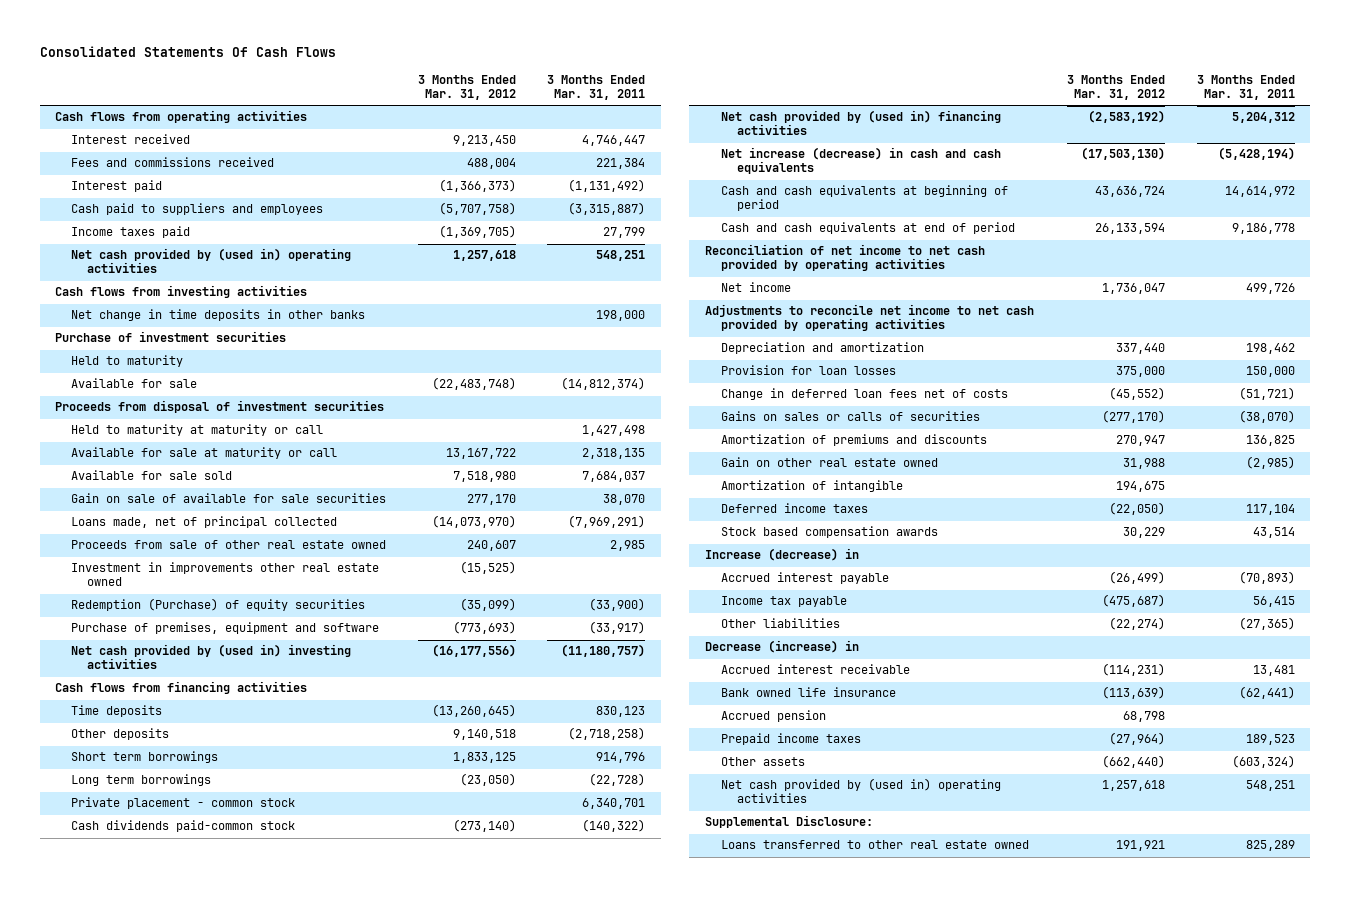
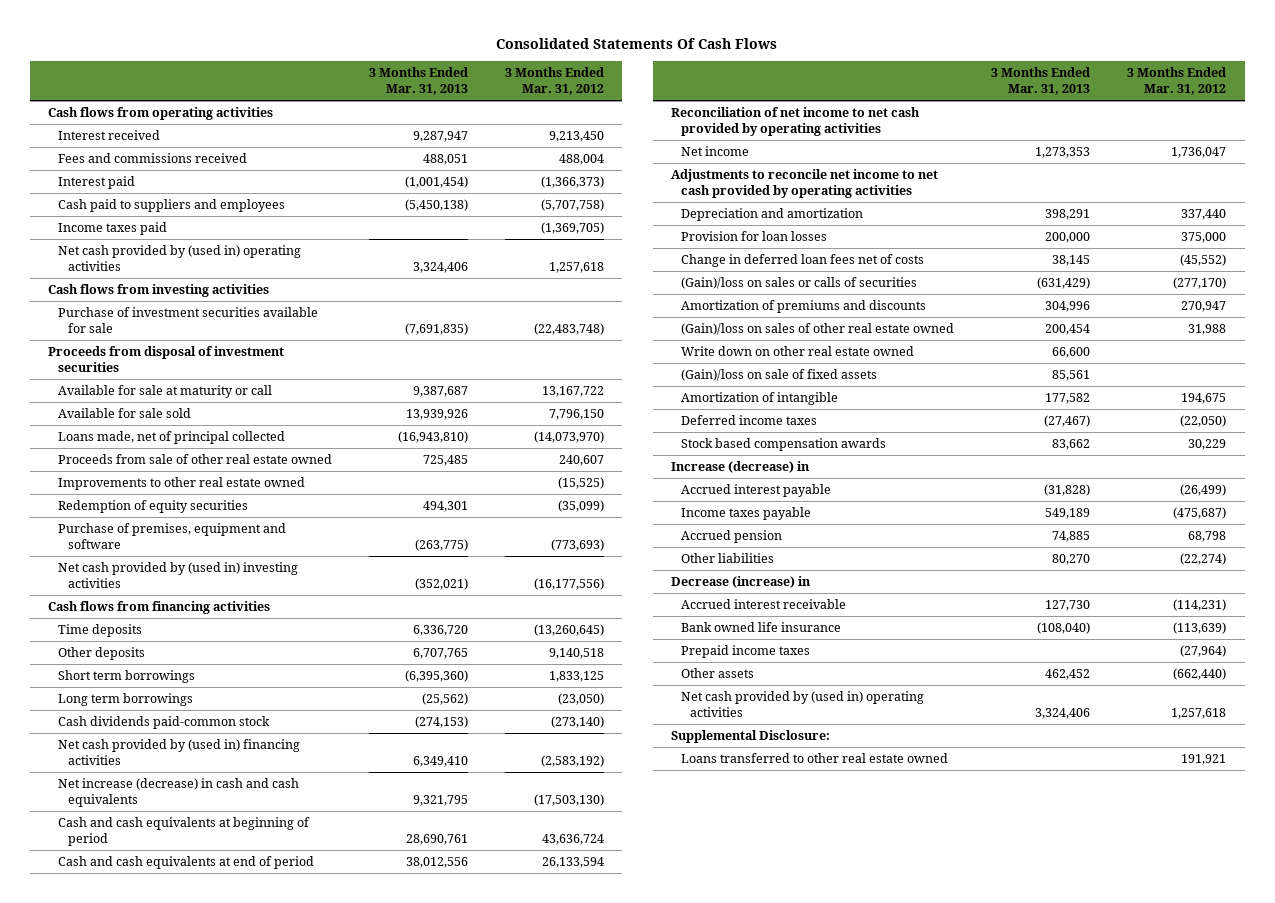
- | 3 Months Ended Mar. 31, 2012 | 3 Months Ended Mar. 31, 2011
+ | 3 Months Ended Mar. 31, 2013 | 3 Months Ended Mar. 31, 2012
- Net change in time deposits in other banks | | 198,000
- Purchase of investment securities
- Held to maturity
- Available for sale | (22,483,748) | (14,812,374)
+ Purchase of investment securities available for sale | (7,691,835) | (22,483,748)
- Held to maturity at maturity or call | | 1,427,498
- Available for sale sold | 7,518,980 | 7,684,037
- Gain on sale of available for sale securities | 277,170 | 38,070
+ Available for sale sold | 13,939,926 | 7,796,150
- Investment in improvements other real estate owned | (15,525) |
- Redemption (Purchase) of equity securities | (35,099) | (33,900)
+ Improvements to other real estate owned | | (15,525)
+ Redemption of equity securities | 494,301 | (35,099)
- Private placement - common stock | | 6,340,701
- Gains on sales or calls of securities | (277,170) | (38,070)
+ (Gain)/loss on sales or calls of securities | (631,429) | (277,170)
- Gain on other real estate owned | 31,988 | (2,985)
+ (Gain)/loss on sales of other real estate owned | 200,454 | 31,988
+ Write down on other real estate owned | 66,600 |
+ (Gain)/loss on sale of fixed assets | 85,561 |
- Income tax payable | (475,687) | 56,415
+ Income taxes payable | 549,189 | (475,687)
moved up: Accrued pension | 74,885 | 68,798

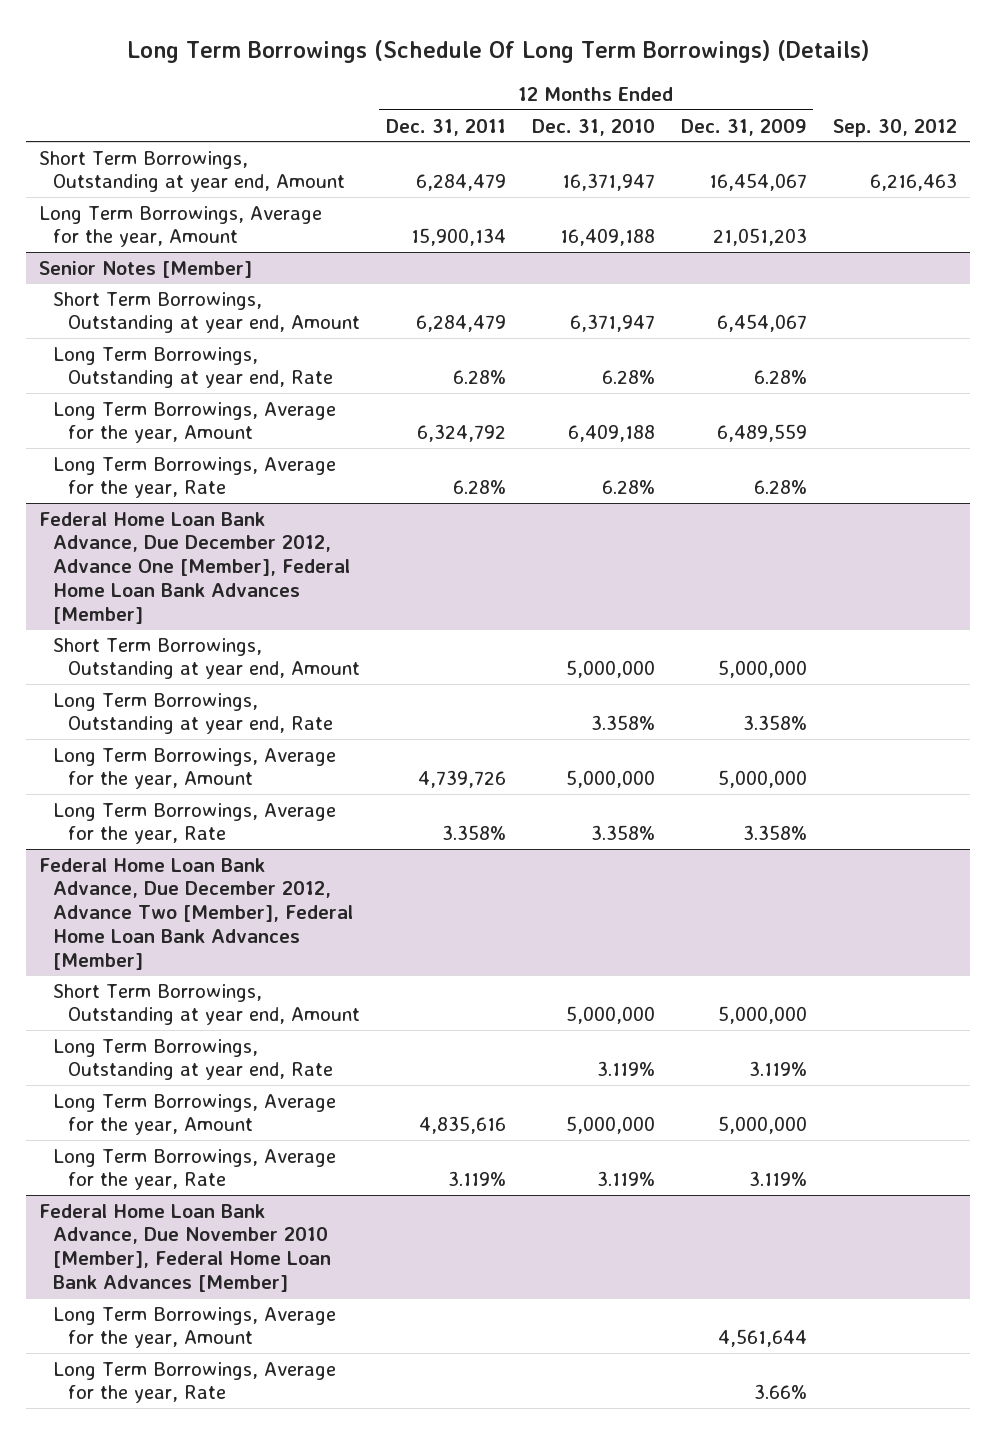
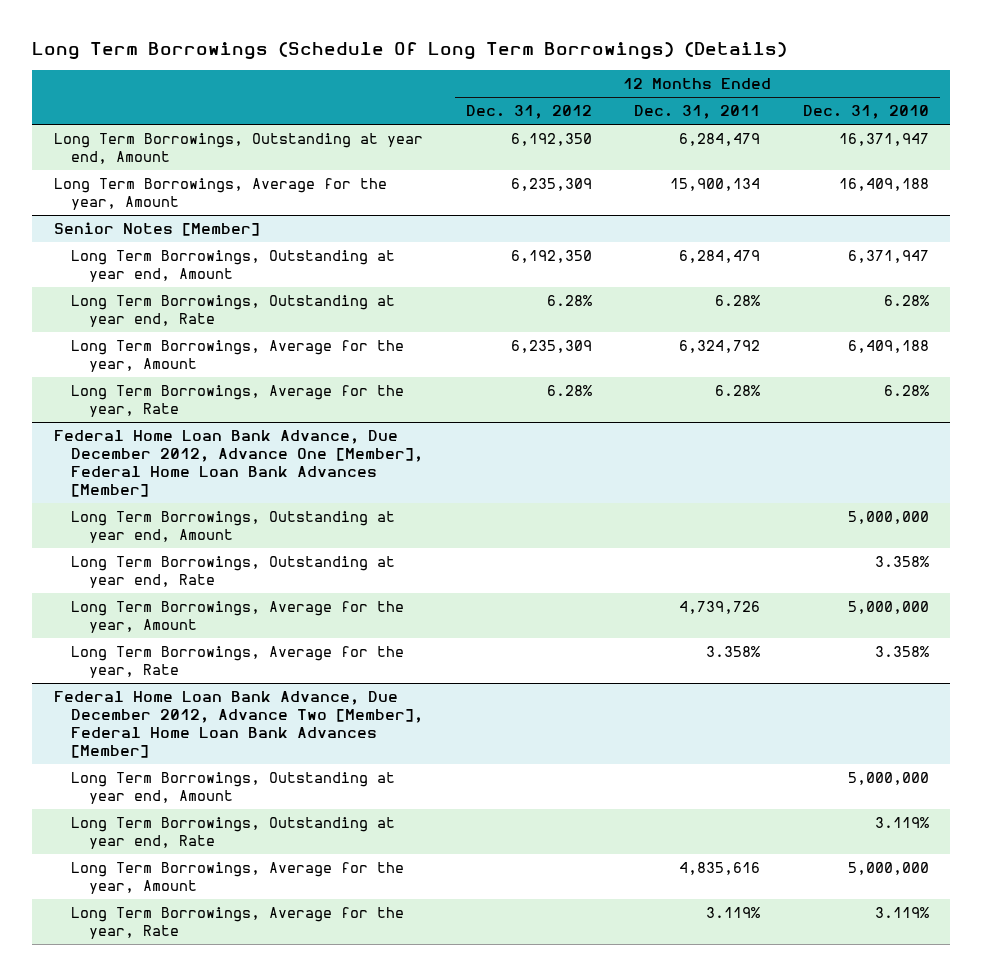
- | 12 Months Ended Dec. 31, 2011 | 12 Months Ended Dec. 31, 2010 | 12 Months Ended Dec. 31, 2009 | Sep. 30, 2012
+ | 12 Months Ended Dec. 31, 2012 | 12 Months Ended Dec. 31, 2011 | 12 Months Ended Dec. 31, 2010
- Short Term Borrowings, Outstanding at year end, Amount | 6,284,479 | 16,371,947 | 16,454,067 | 6,216,463
+ Long Term Borrowings, Outstanding at year end, Amount | 6,192,350 | 6,284,479 | 16,371,947
@ Senior Notes [Member]
- Short Term Borrowings, Outstanding at year end, Amount | 6,284,479 | 6,371,947 | 6,454,067 |
+ Long Term Borrowings, Outstanding at year end, Amount | 6,192,350 | 6,284,479 | 6,371,947
@ Federal Home Loan Bank Advance, Due December 2012, Advance One [Member], Federal Home Loan Bank Advances [Member]
- Short Term Borrowings, Outstanding at year end, Amount | | 5,000,000 | 5,000,000 |
+ Long Term Borrowings, Outstanding at year end, Amount | | | 5,000,000
@ Federal Home Loan Bank Advance, Due December 2012, Advance Two [Member], Federal Home Loan Bank Advances [Member]
- Short Term Borrowings, Outstanding at year end, Amount | | 5,000,000 | 5,000,000 |
+ Long Term Borrowings, Outstanding at year end, Amount | | | 5,000,000
- Federal Home Loan Bank Advance, Due November 2010 [Member], Federal Home Loan Bank Advances [Member]
- Long Term Borrowings, Average for the year, Amount | | | 4,561,644 |
- Long Term Borrowings, Average for the year, Rate | | | 3.66% |

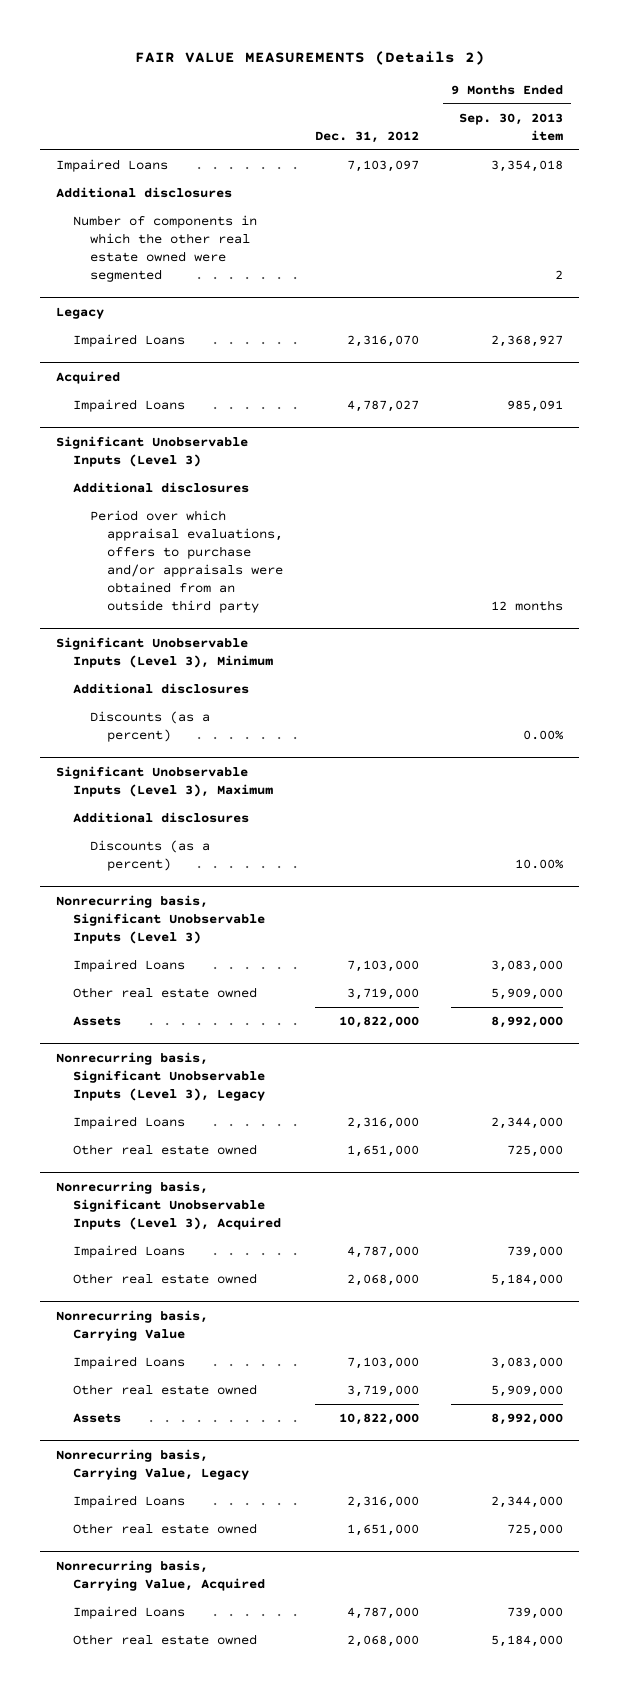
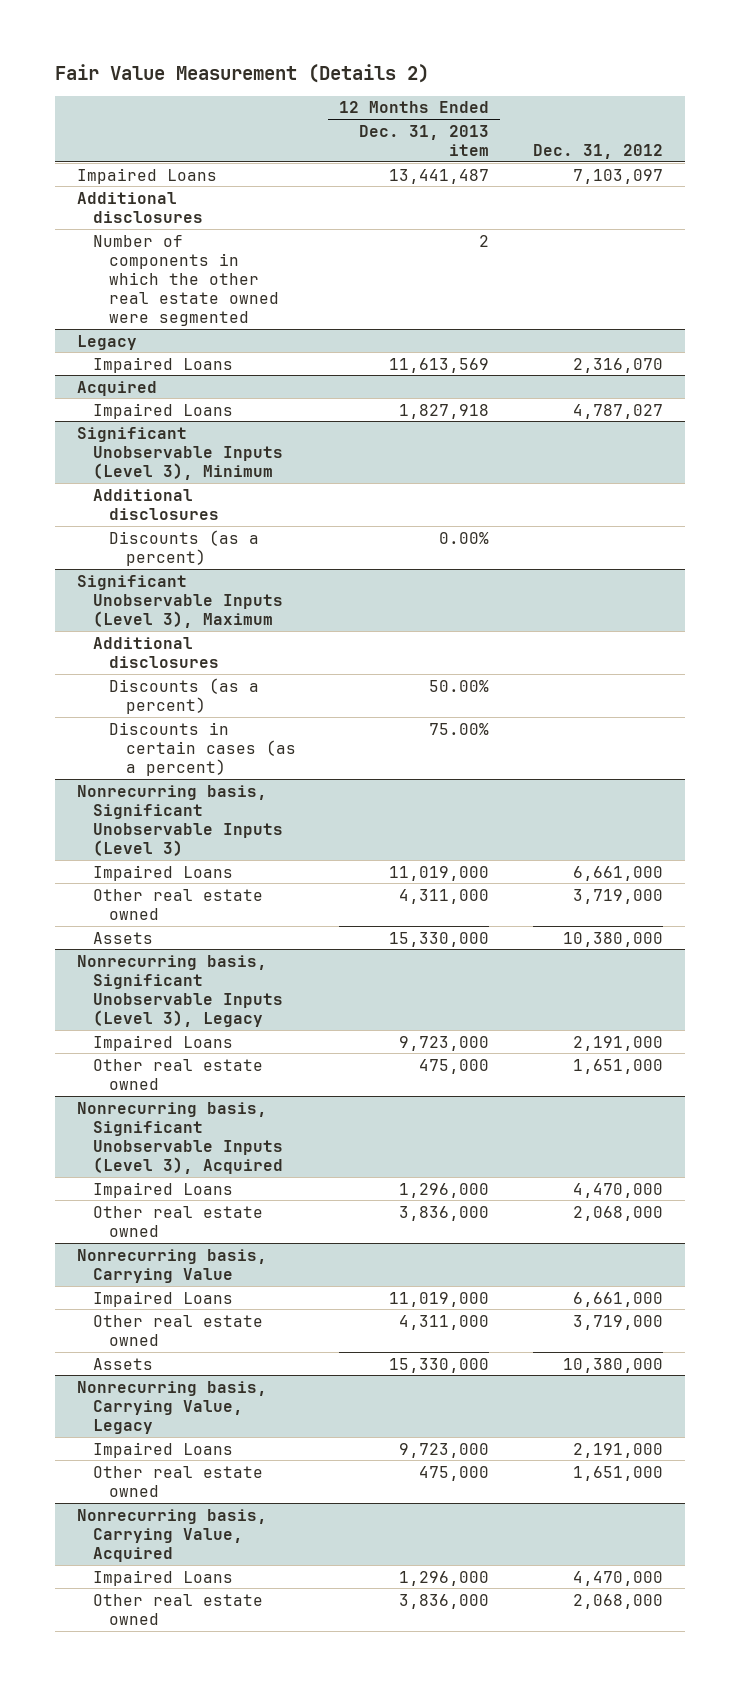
- FAIR VALUE MEASUREMENTS (Details 2)
+ Fair Value Measurement (Details 2)
- | Dec. 31, 2012 | 9 Months Ended Sep. 30, 2013 item
+ | 12 Months Ended Dec. 31, 2013 item | Dec. 31, 2012
- Significant Unobservable Inputs (Level 3)
- Additional disclosures
- Period over which appraisal evaluations, offers to purchase and/or appraisals were obtained from an outside third party | | 12 months
@ Significant Unobservable Inputs (Level 3), Maximum
+ Discounts in certain cases (as a percent) | 75.00% |
@ Nonrecurring basis, Significant Unobservable Inputs (Level 3)
- Impaired Loans | 7,103,000 | 3,083,000
+ Impaired Loans | 11,019,000 | 6,661,000
- Assets | 10,822,000 | 8,992,000
+ Assets | 15,330,000 | 10,380,000
@ Nonrecurring basis, Significant Unobservable Inputs (Level 3), Legacy
- Impaired Loans | 2,316,000 | 2,344,000
+ Impaired Loans | 9,723,000 | 2,191,000
@ Nonrecurring basis, Significant Unobservable Inputs (Level 3), Acquired
- Impaired Loans | 4,787,000 | 739,000
+ Impaired Loans | 1,296,000 | 4,470,000
@ Nonrecurring basis, Carrying Value
- Impaired Loans | 7,103,000 | 3,083,000
+ Impaired Loans | 11,019,000 | 6,661,000
- Assets | 10,822,000 | 8,992,000
+ Assets | 15,330,000 | 10,380,000
@ Nonrecurring basis, Carrying Value, Legacy
- Impaired Loans | 2,316,000 | 2,344,000
+ Impaired Loans | 9,723,000 | 2,191,000
@ Nonrecurring basis, Carrying Value, Acquired
- Impaired Loans | 4,787,000 | 739,000
+ Impaired Loans | 1,296,000 | 4,470,000

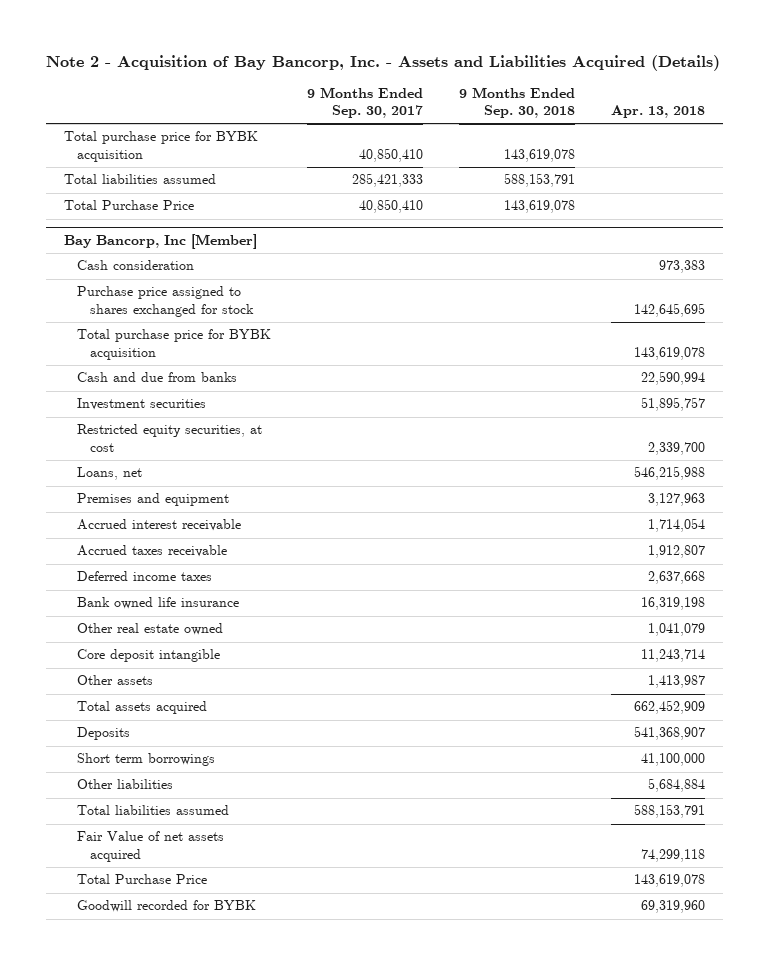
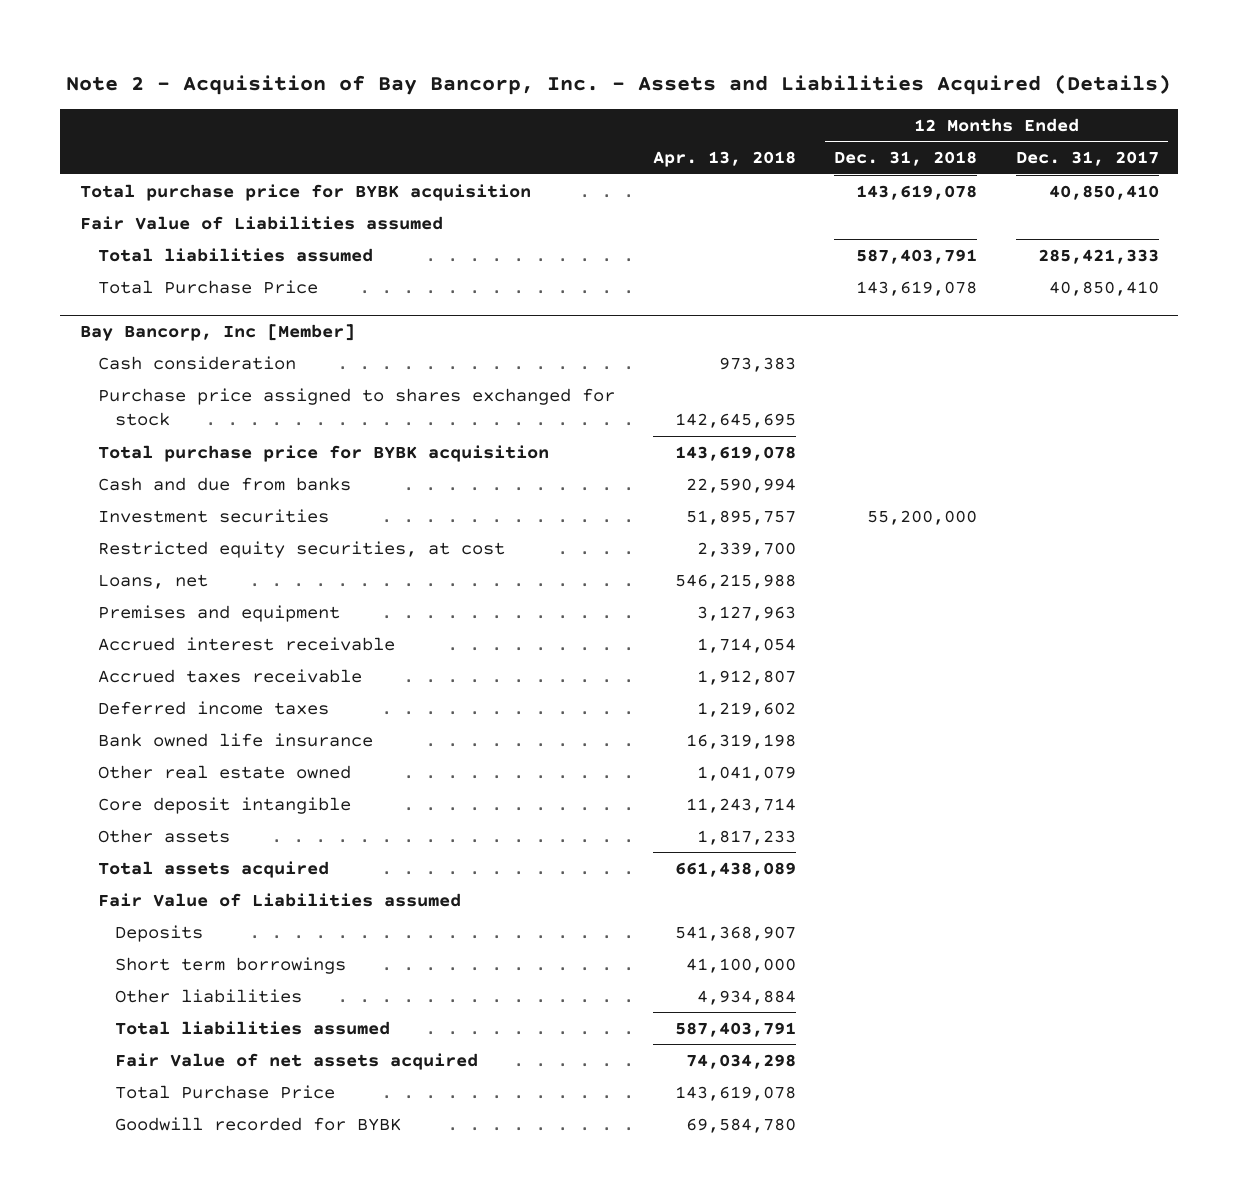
- | 9 Months Ended Sep. 30, 2017 | 9 Months Ended Sep. 30, 2018 | Apr. 13, 2018
+ | Apr. 13, 2018 | 12 Months Ended Dec. 31, 2018 | 12 Months Ended Dec. 31, 2017
+ Fair Value of Liabilities assumed
@ Bay Bancorp, Inc [Member]
- Deferred income taxes | | | 2,637,668
+ Deferred income taxes | 1,219,602 | |
- Other assets | | | 1,413,987
- Total assets acquired | | | 662,452,909
+ Other assets | 1,817,233 | |
+ Total assets acquired | 661,438,089 | |
+ Fair Value of Liabilities assumed
- Other liabilities | | | 5,684,884
- Total liabilities assumed | | | 588,153,791
- Fair Value of net assets acquired | | | 74,299,118
+ Other liabilities | 4,934,884 | |
+ Total liabilities assumed | 587,403,791 | |
+ Fair Value of net assets acquired | 74,034,298 | |
- Goodwill recorded for BYBK | | | 69,319,960
+ Goodwill recorded for BYBK | 69,584,780 | |

